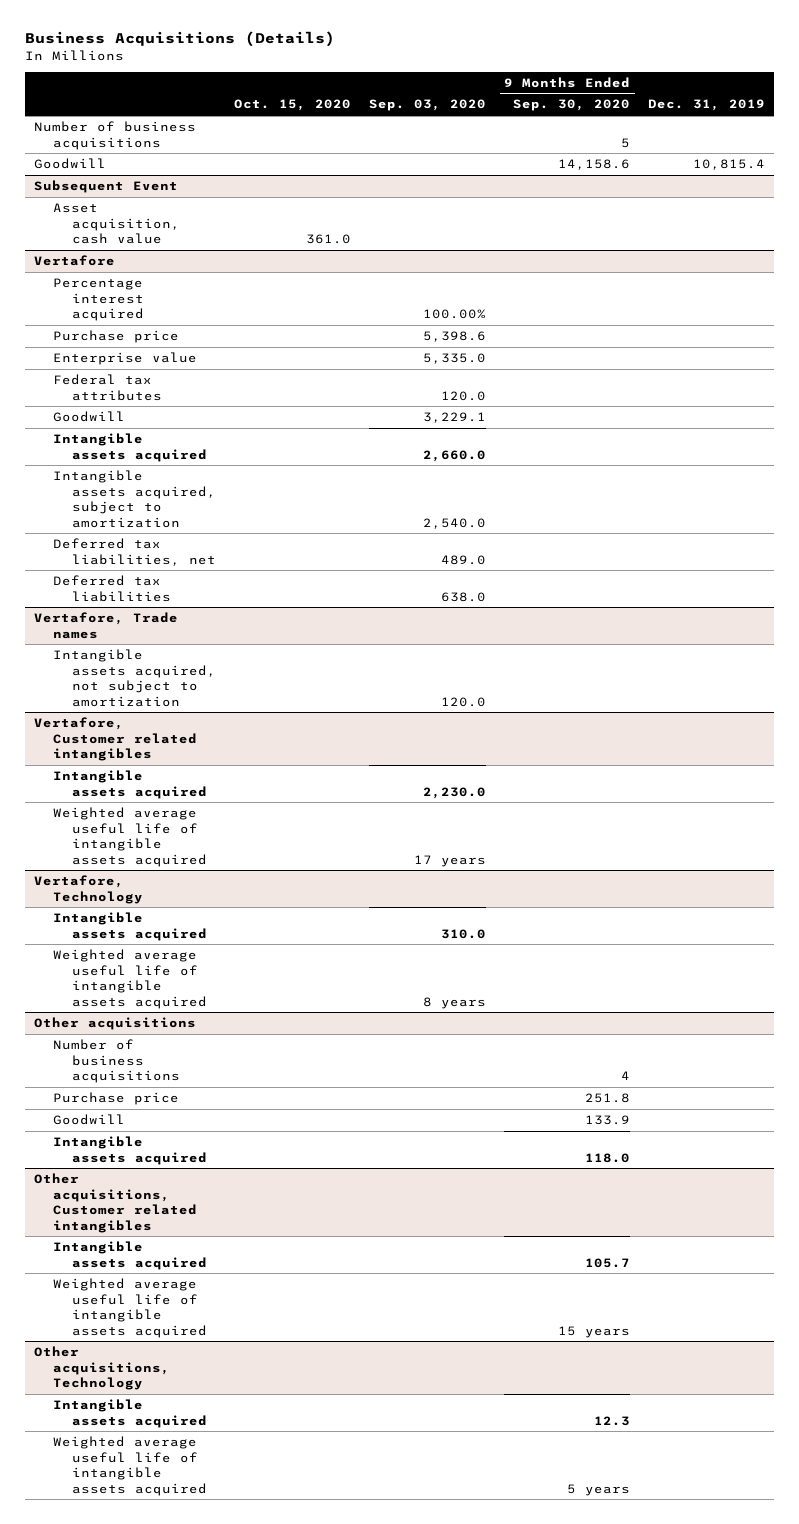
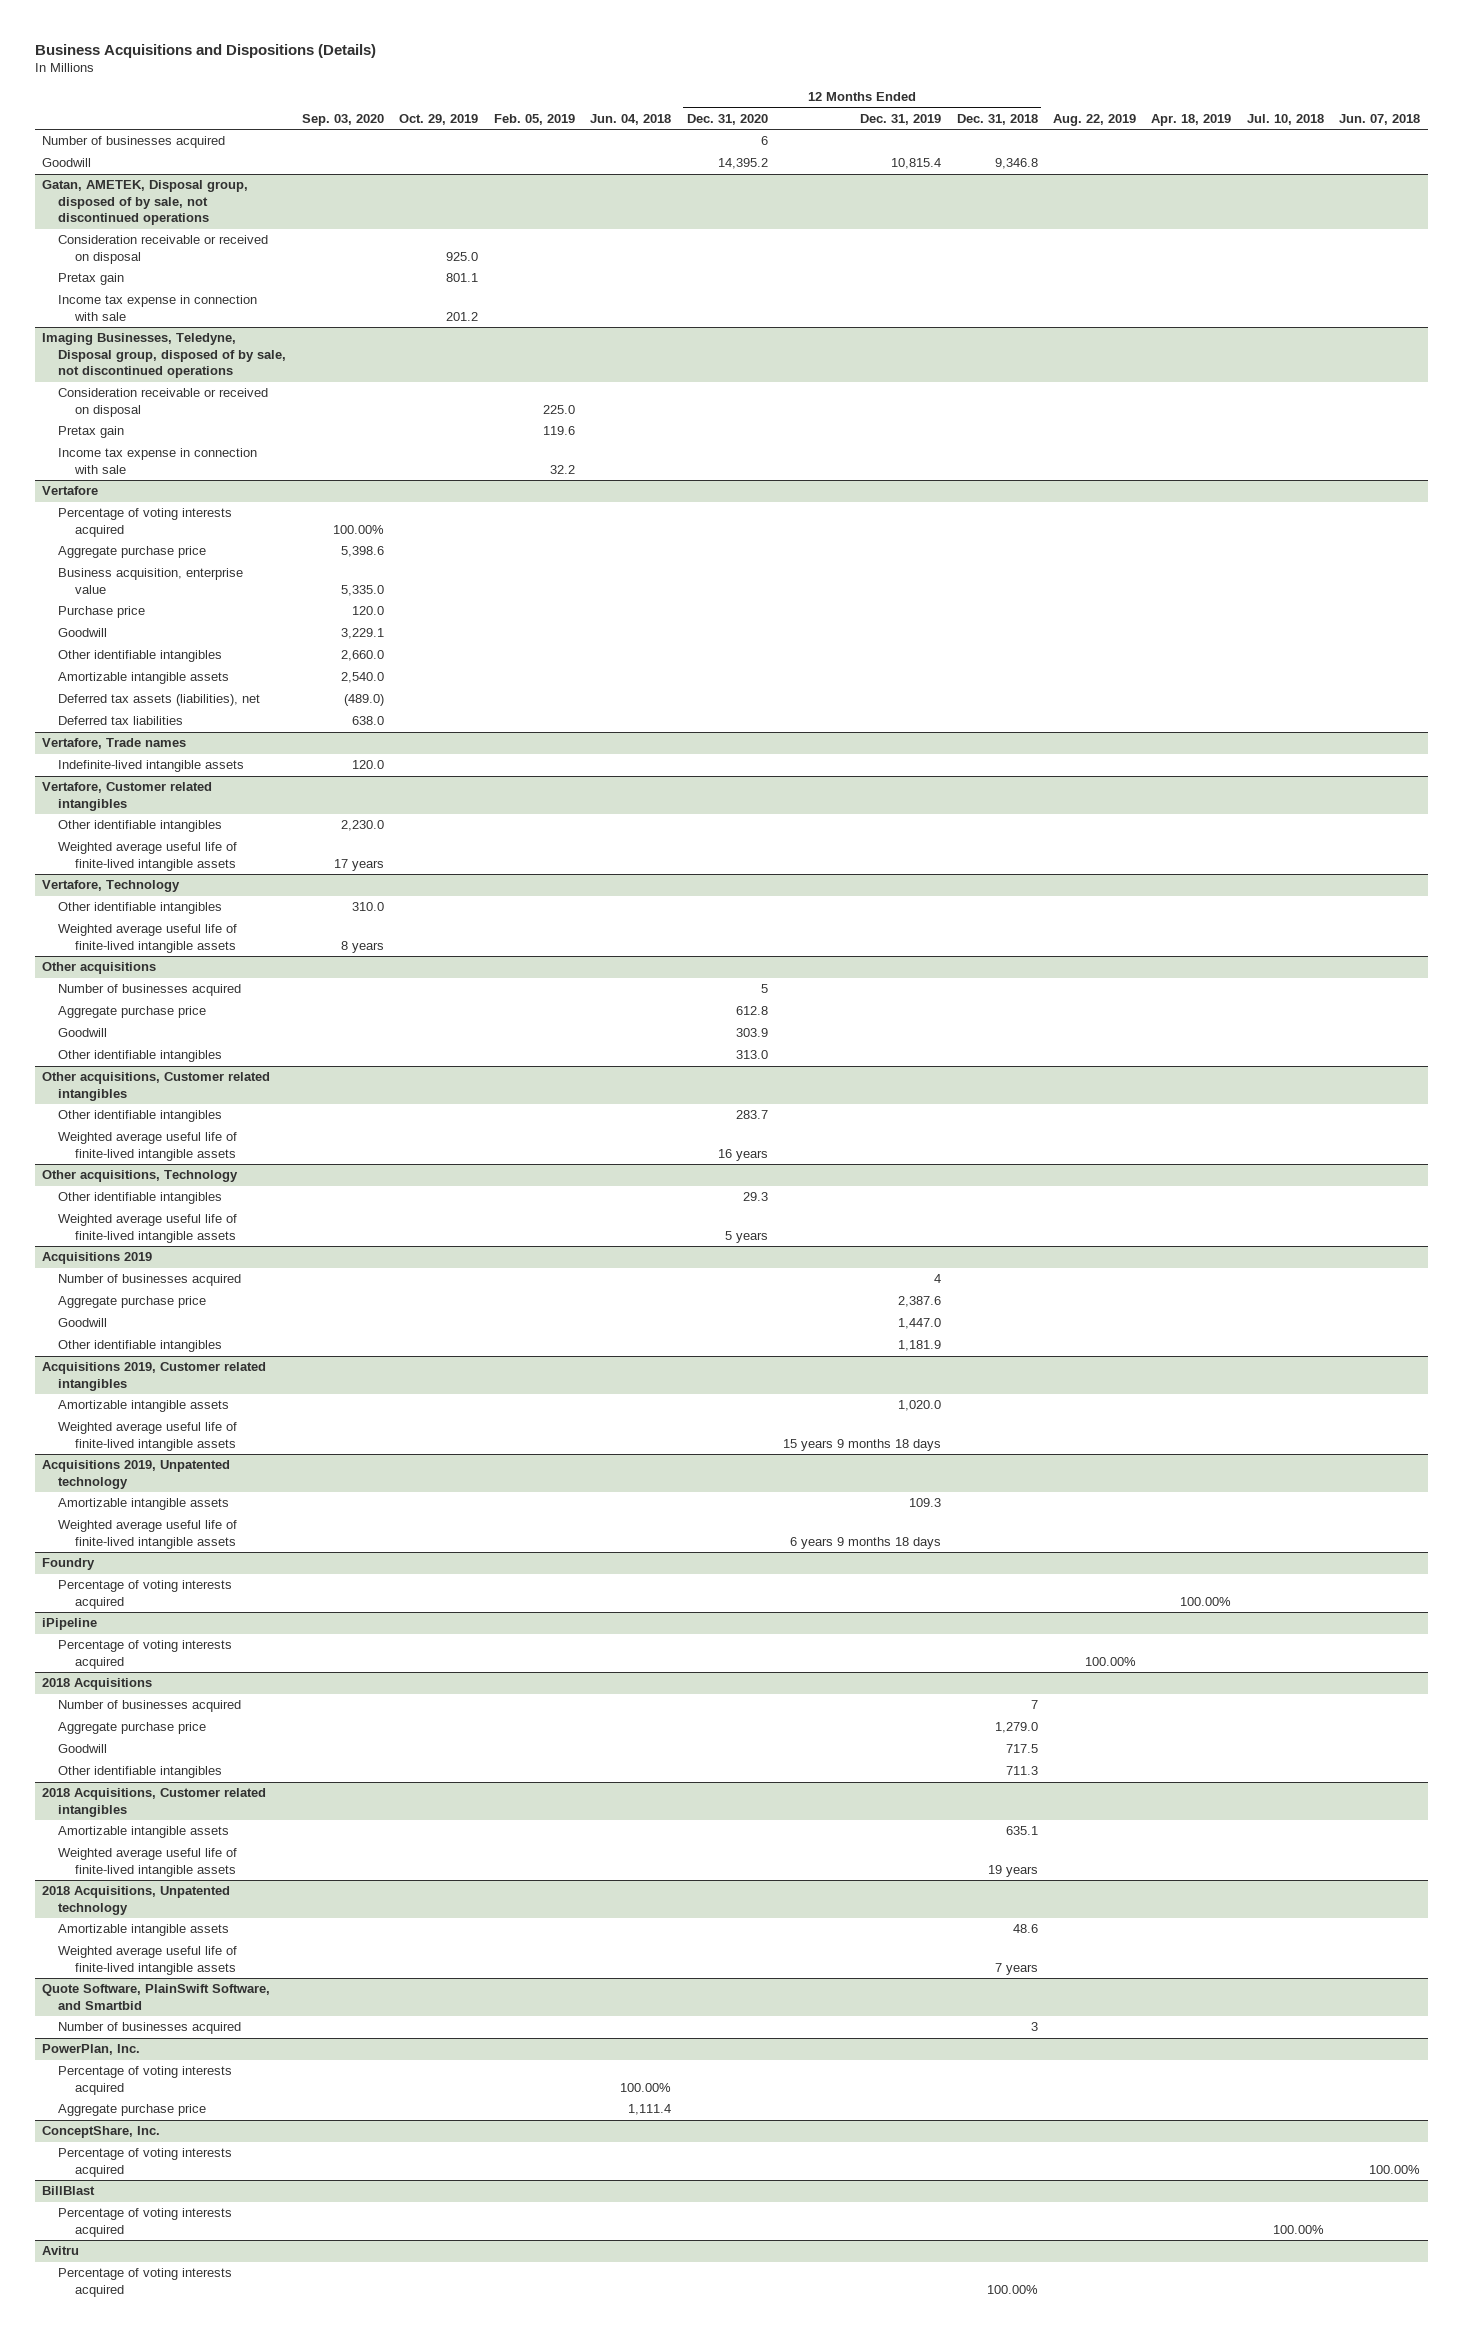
- Business Acquisitions (Details)
+ Business Acquisitions and Dispositions (Details)
- | Oct. 15, 2020 | Sep. 03, 2020 | 9 Months Ended Sep. 30, 2020 | Dec. 31, 2019
+ | Sep. 03, 2020 | Oct. 29, 2019 | Feb. 05, 2019 | Jun. 04, 2018 | 12 Months Ended Dec. 31, 2020 | 12 Months Ended Dec. 31, 2019 | 12 Months Ended Dec. 31, 2018 | Aug. 22, 2019 | Apr. 18, 2019 | Jul. 10, 2018 | Jun. 07, 2018
- Number of business acquisitions | | | 5 |
+ Number of businesses acquired | | | | | 6 | | | | | |
- Subsequent Event
- Asset acquisition, cash value | 361.0 | | |
+ Gatan, AMETEK, Disposal group, disposed of by sale, not discontinued operations
+ Consideration receivable or received on disposal | | 925.0 | | | | | | | | |
+ Pretax gain | | 801.1 | | | | | | | | |
+ Income tax expense in connection with sale | | 201.2 | | | | | | | | |
+ Imaging Businesses, Teledyne, Disposal group, disposed of by sale, not discontinued operations
+ Consideration receivable or received on disposal | | | 225.0 | | | | | | | |
+ Pretax gain | | | 119.6 | | | | | | | |
+ Income tax expense in connection with sale | | | 32.2 | | | | | | | |
@ Vertafore
- Percentage interest acquired | | 100.00% | |
- Purchase price | | 5,398.6 | |
- Enterprise value | | 5,335.0 | |
- Federal tax attributes | | 120.0 | |
+ Percentage of voting interests acquired | 100.00% | | | | | | | | | |
+ Aggregate purchase price | 5,398.6 | | | | | | | | | |
+ Business acquisition, enterprise value | 5,335.0 | | | | | | | | | |
+ Purchase price | 120.0 | | | | | | | | | |
- Intangible assets acquired | | 2,660.0 | |
- Intangible assets acquired, subject to amortization | | 2,540.0 | |
- Deferred tax liabilities, net | | 489.0 | |
+ Other identifiable intangibles | 2,660.0 | | | | | | | | | |
+ Amortizable intangible assets | 2,540.0 | | | | | | | | | |
+ Deferred tax assets (liabilities), net | (489.0) | | | | | | | | | |
@ Vertafore, Trade names
- Intangible assets acquired, not subject to amortization | | 120.0 | |
+ Indefinite-lived intangible assets | 120.0 | | | | | | | | | |
@ Vertafore, Customer related intangibles
- Intangible assets acquired | | 2,230.0 | |
- Weighted average useful life of intangible assets acquired | | 17 years | |
+ Other identifiable intangibles | 2,230.0 | | | | | | | | | |
+ Weighted average useful life of finite-lived intangible assets | 17 years | | | | | | | | | |
@ Vertafore, Technology
- Intangible assets acquired | | 310.0 | |
- Weighted average useful life of intangible assets acquired | | 8 years | |
+ Other identifiable intangibles | 310.0 | | | | | | | | | |
+ Weighted average useful life of finite-lived intangible assets | 8 years | | | | | | | | | |
@ Other acquisitions
- Number of business acquisitions | | | 4 |
- Purchase price | | | 251.8 |
+ Number of businesses acquired | | | | | 5 | | | | | |
+ Aggregate purchase price | | | | | 612.8 | | | | | |
- Intangible assets acquired | | | 118.0 |
+ Other identifiable intangibles | | | | | 313.0 | | | | | |
@ Other acquisitions, Customer related intangibles
- Intangible assets acquired | | | 105.7 |
- Weighted average useful life of intangible assets acquired | | | 15 years |
+ Other identifiable intangibles | | | | | 283.7 | | | | | |
+ Weighted average useful life of finite-lived intangible assets | | | | | 16 years | | | | | |
@ Other acquisitions, Technology
- Intangible assets acquired | | | 12.3 |
- Weighted average useful life of intangible assets acquired | | | 5 years |
+ Other identifiable intangibles | | | | | 29.3 | | | | | |
+ Weighted average useful life of finite-lived intangible assets | | | | | 5 years | | | | | |
+ Acquisitions 2019
+ Number of businesses acquired | | | | | | 4 | | | | |
+ Aggregate purchase price | | | | | | 2,387.6 | | | | |
+ Goodwill | | | | | | 1,447.0 | | | | |
+ Other identifiable intangibles | | | | | | 1,181.9 | | | | |
+ Acquisitions 2019, Customer related intangibles
+ Amortizable intangible assets | | | | | | 1,020.0 | | | | |
+ Weighted average useful life of finite-lived intangible assets | | | | | | 15 years 9 months 18 days | | | | |
+ Acquisitions 2019, Unpatented technology
+ Amortizable intangible assets | | | | | | 109.3 | | | | |
+ Weighted average useful life of finite-lived intangible assets | | | | | | 6 years 9 months 18 days | | | | |
+ Foundry
+ Percentage of voting interests acquired | | | | | | | | | 100.00% | |
+ iPipeline
+ Percentage of voting interests acquired | | | | | | | | 100.00% | | |
+ 2018 Acquisitions
+ Number of businesses acquired | | | | | | | 7 | | | |
+ Aggregate purchase price | | | | | | | 1,279.0 | | | |
+ Goodwill | | | | | | | 717.5 | | | |
+ Other identifiable intangibles | | | | | | | 711.3 | | | |
+ 2018 Acquisitions, Customer related intangibles
+ Amortizable intangible assets | | | | | | | 635.1 | | | |
+ Weighted average useful life of finite-lived intangible assets | | | | | | | 19 years | | | |
+ 2018 Acquisitions, Unpatented technology
+ Amortizable intangible assets | | | | | | | 48.6 | | | |
+ Weighted average useful life of finite-lived intangible assets | | | | | | | 7 years | | | |
+ Quote Software, PlainSwift Software, and Smartbid
+ Number of businesses acquired | | | | | | | 3 | | | |
+ PowerPlan, Inc.
+ Percentage of voting interests acquired | | | | 100.00% | | | | | | |
+ Aggregate purchase price | | | | 1,111.4 | | | | | | |
+ ConceptShare, Inc.
+ Percentage of voting interests acquired | | | | | | | | | | | 100.00%
+ BillBlast
+ Percentage of voting interests acquired | | | | | | | | | | 100.00% |
+ Avitru
+ Percentage of voting interests acquired | | | | | | | 100.00% | | | |

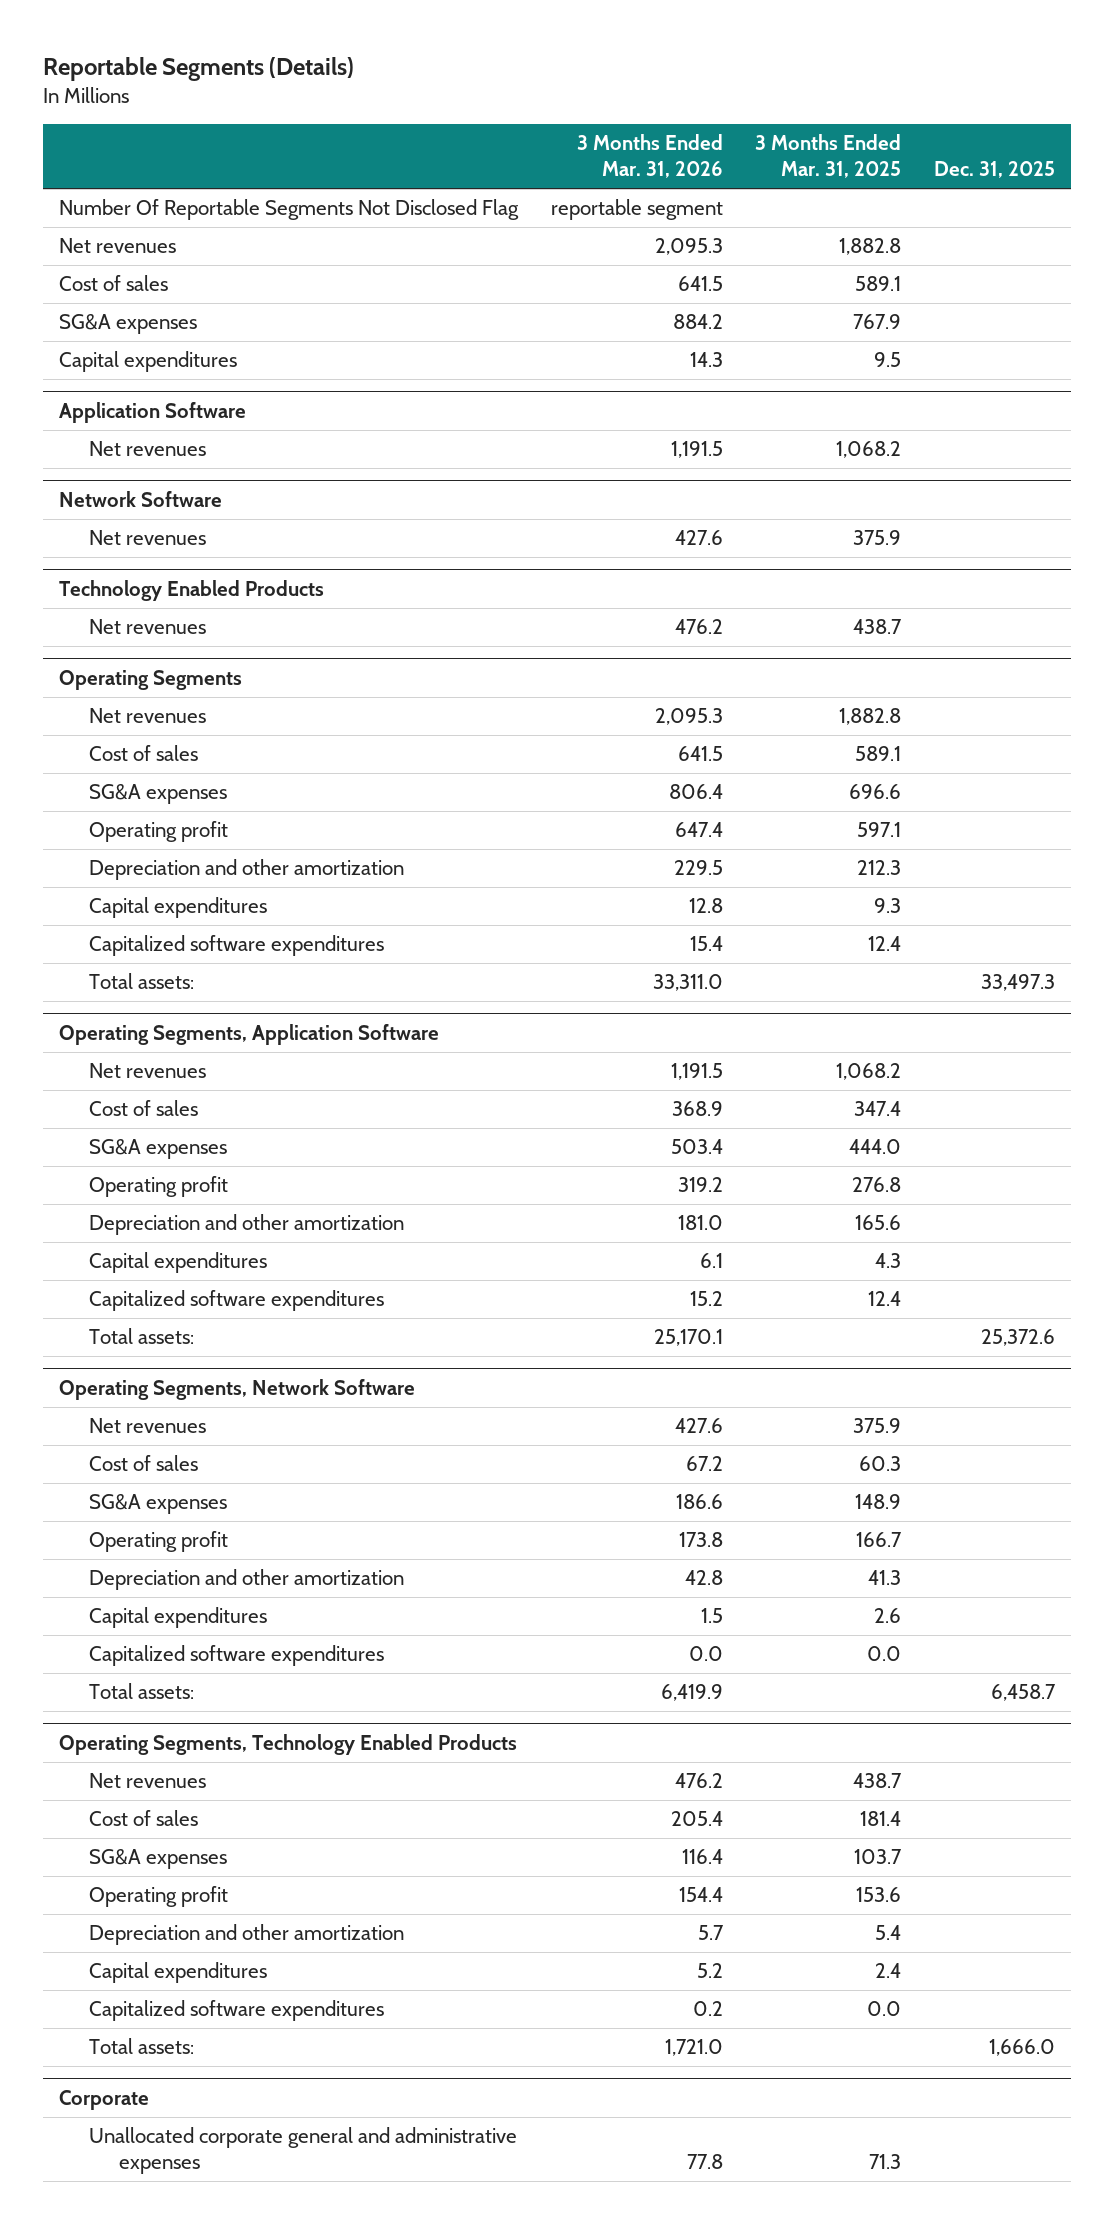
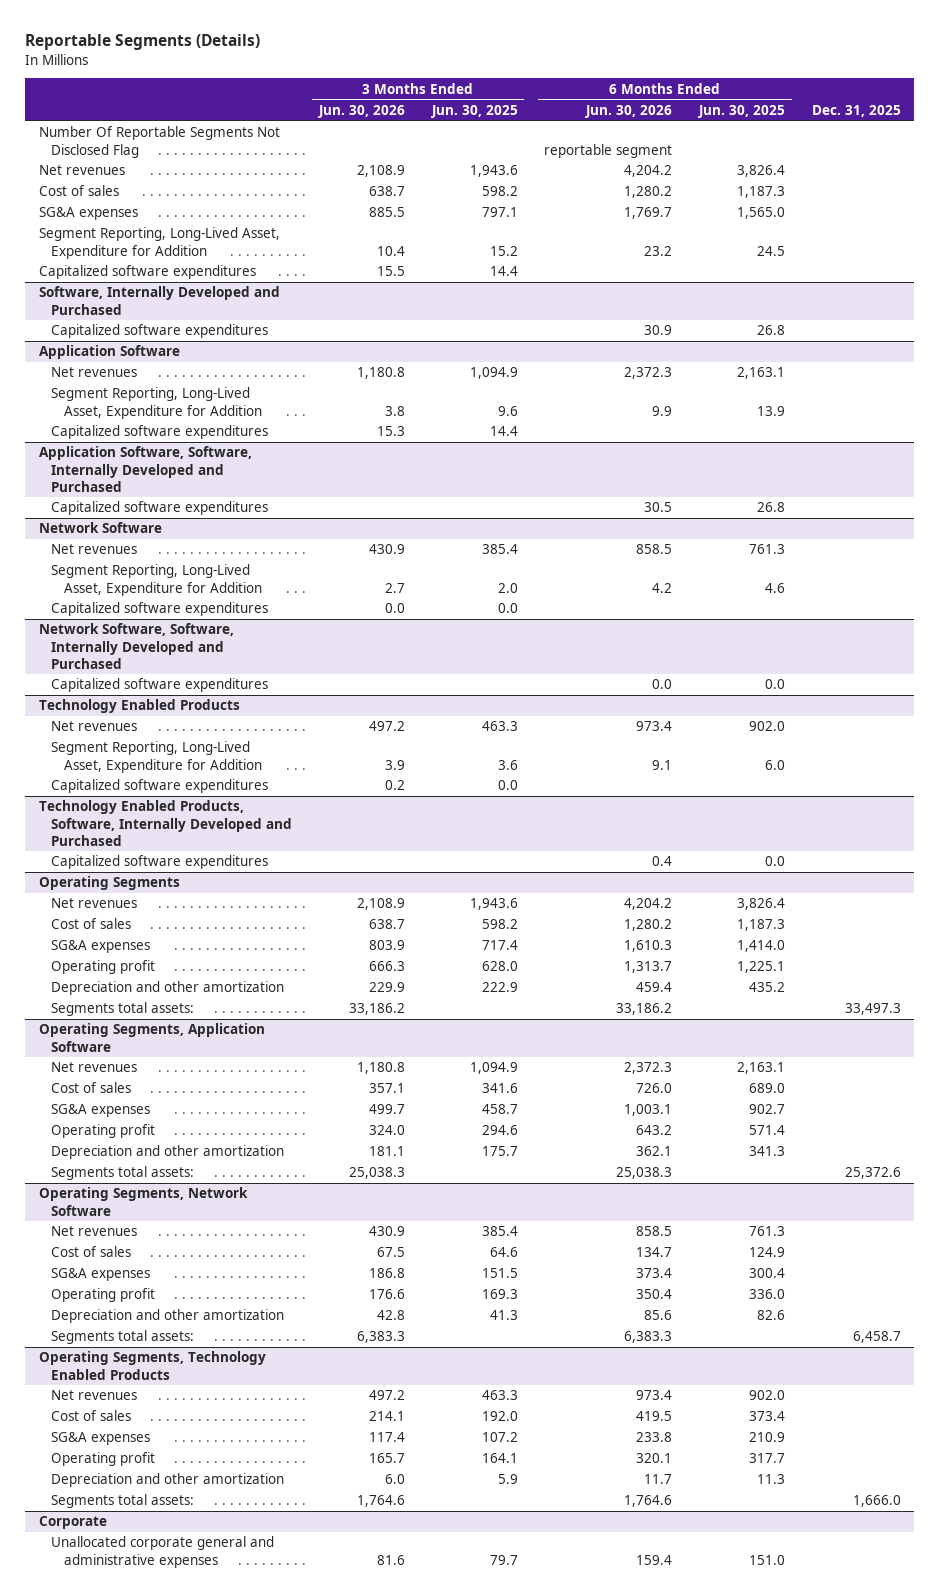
- | 3 Months Ended Mar. 31, 2026 | 3 Months Ended Mar. 31, 2025 | Dec. 31, 2025
+ | 3 Months Ended Jun. 30, 2026 | 3 Months Ended Jun. 30, 2025 | 6 Months Ended Jun. 30, 2026 | 6 Months Ended Jun. 30, 2025 | Dec. 31, 2025
- Capital expenditures | 14.3 | 9.5 |
+ Segment Reporting, Long-Lived Asset, Expenditure for Addition | 10.4 | 15.2 | 23.2 | 24.5 |
+ Capitalized software expenditures | 15.5 | 14.4 | | |
+ Software, Internally Developed and Purchased
+ Capitalized software expenditures | | | 30.9 | 26.8 |
@ Application Software
+ Segment Reporting, Long-Lived Asset, Expenditure for Addition | 3.8 | 9.6 | 9.9 | 13.9 |
+ Capitalized software expenditures | 15.3 | 14.4 | | |
+ Application Software, Software, Internally Developed and Purchased
+ Capitalized software expenditures | | | 30.5 | 26.8 |
@ Network Software
+ Segment Reporting, Long-Lived Asset, Expenditure for Addition | 2.7 | 2.0 | 4.2 | 4.6 |
+ Capitalized software expenditures | 0.0 | 0.0 | | |
+ Network Software, Software, Internally Developed and Purchased
+ Capitalized software expenditures | | | 0.0 | 0.0 |
@ Technology Enabled Products
+ Segment Reporting, Long-Lived Asset, Expenditure for Addition | 3.9 | 3.6 | 9.1 | 6.0 |
+ Capitalized software expenditures | 0.2 | 0.0 | | |
+ Technology Enabled Products, Software, Internally Developed and Purchased
+ Capitalized software expenditures | | | 0.4 | 0.0 |
@ Operating Segments
- Capital expenditures | 12.8 | 9.3 |
- Capitalized software expenditures | 15.4 | 12.4 |
- Total assets: | 33,311.0 | | 33,497.3
+ Segments total assets: | 33,186.2 | | 33,186.2 | | 33,497.3
@ Operating Segments, Application Software
- Capital expenditures | 6.1 | 4.3 |
- Capitalized software expenditures | 15.2 | 12.4 |
- Total assets: | 25,170.1 | | 25,372.6
+ Segments total assets: | 25,038.3 | | 25,038.3 | | 25,372.6
@ Operating Segments, Network Software
- Capital expenditures | 1.5 | 2.6 |
- Capitalized software expenditures | 0.0 | 0.0 |
- Total assets: | 6,419.9 | | 6,458.7
+ Segments total assets: | 6,383.3 | | 6,383.3 | | 6,458.7
@ Operating Segments, Technology Enabled Products
- Capital expenditures | 5.2 | 2.4 |
- Capitalized software expenditures | 0.2 | 0.0 |
- Total assets: | 1,721.0 | | 1,666.0
+ Segments total assets: | 1,764.6 | | 1,764.6 | | 1,666.0

